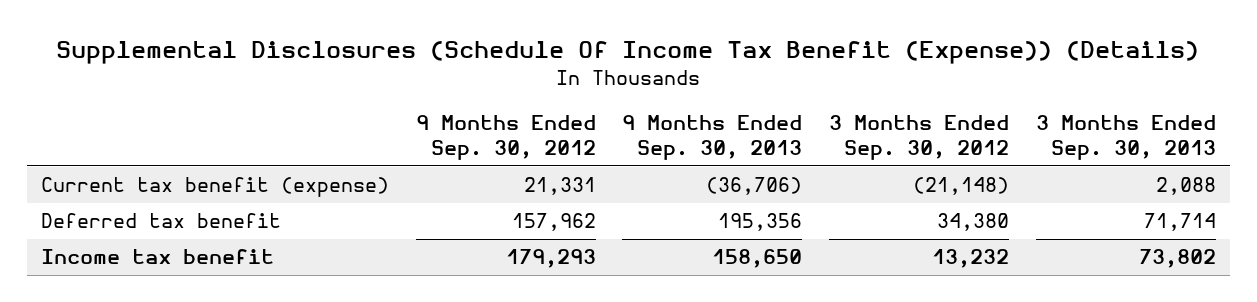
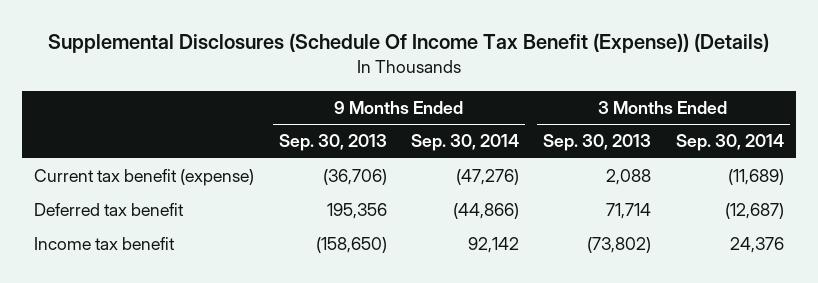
- | 9 Months Ended Sep. 30, 2012 | 9 Months Ended Sep. 30, 2013 | 3 Months Ended Sep. 30, 2012 | 3 Months Ended Sep. 30, 2013
+ | 9 Months Ended Sep. 30, 2013 | 9 Months Ended Sep. 30, 2014 | 3 Months Ended Sep. 30, 2013 | 3 Months Ended Sep. 30, 2014
- Income tax benefit | 179,293 | 158,650 | 13,232 | 73,802
+ Income tax benefit | (158,650) | 92,142 | (73,802) | 24,376

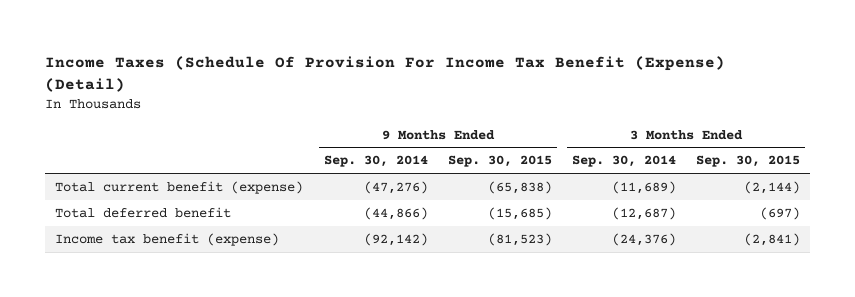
- Supplemental Disclosures (Schedule Of Income Tax Benefit (Expense)) (Details)
+ Income Taxes (Schedule Of Provision For Income Tax Benefit (Expense) (Detail)
- | 9 Months Ended Sep. 30, 2013 | 9 Months Ended Sep. 30, 2014 | 3 Months Ended Sep. 30, 2013 | 3 Months Ended Sep. 30, 2014
+ | 9 Months Ended Sep. 30, 2014 | 9 Months Ended Sep. 30, 2015 | 3 Months Ended Sep. 30, 2014 | 3 Months Ended Sep. 30, 2015
- Current tax benefit (expense) | (36,706) | (47,276) | 2,088 | (11,689)
- Deferred tax benefit | 195,356 | (44,866) | 71,714 | (12,687)
- Income tax benefit | (158,650) | 92,142 | (73,802) | 24,376
+ Total current benefit (expense) | (47,276) | (65,838) | (11,689) | (2,144)
+ Total deferred benefit | (44,866) | (15,685) | (12,687) | (697)
+ Income tax benefit (expense) | (92,142) | (81,523) | (24,376) | (2,841)

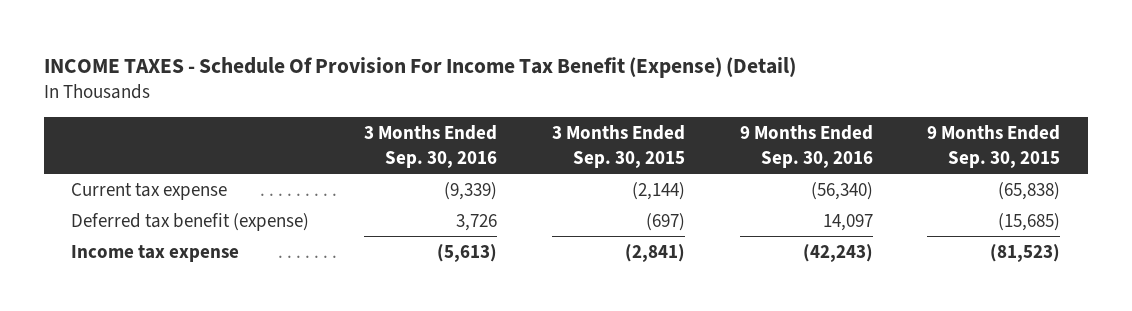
- Income Taxes (Schedule Of Provision For Income Tax Benefit (Expense) (Detail)
+ INCOME TAXES - Schedule Of Provision For Income Tax Benefit (Expense) (Detail)
- | 9 Months Ended Sep. 30, 2014 | 9 Months Ended Sep. 30, 2015 | 3 Months Ended Sep. 30, 2014 | 3 Months Ended Sep. 30, 2015
+ | 3 Months Ended Sep. 30, 2016 | 3 Months Ended Sep. 30, 2015 | 9 Months Ended Sep. 30, 2016 | 9 Months Ended Sep. 30, 2015
- Total current benefit (expense) | (47,276) | (65,838) | (11,689) | (2,144)
- Total deferred benefit | (44,866) | (15,685) | (12,687) | (697)
- Income tax benefit (expense) | (92,142) | (81,523) | (24,376) | (2,841)
+ Current tax expense | (9,339) | (2,144) | (56,340) | (65,838)
+ Deferred tax benefit (expense) | 3,726 | (697) | 14,097 | (15,685)
+ Income tax expense | (5,613) | (2,841) | (42,243) | (81,523)

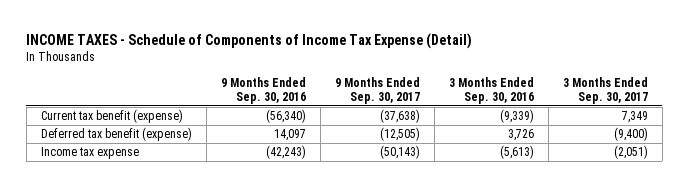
- INCOME TAXES - Schedule Of Provision For Income Tax Benefit (Expense) (Detail)
+ INCOME TAXES - Schedule of Components of Income Tax Expense (Detail)
- | 3 Months Ended Sep. 30, 2016 | 3 Months Ended Sep. 30, 2015 | 9 Months Ended Sep. 30, 2016 | 9 Months Ended Sep. 30, 2015
+ | 9 Months Ended Sep. 30, 2016 | 9 Months Ended Sep. 30, 2017 | 3 Months Ended Sep. 30, 2016 | 3 Months Ended Sep. 30, 2017
- Current tax expense | (9,339) | (2,144) | (56,340) | (65,838)
+ Current tax benefit (expense) | (56,340) | (37,638) | (9,339) | 7,349

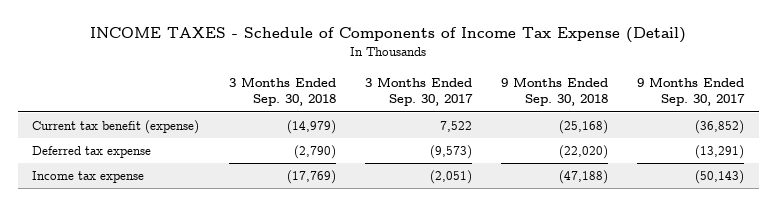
- | 9 Months Ended Sep. 30, 2016 | 9 Months Ended Sep. 30, 2017 | 3 Months Ended Sep. 30, 2016 | 3 Months Ended Sep. 30, 2017
+ | 3 Months Ended Sep. 30, 2018 | 3 Months Ended Sep. 30, 2017 | 9 Months Ended Sep. 30, 2018 | 9 Months Ended Sep. 30, 2017
- Current tax benefit (expense) | (56,340) | (37,638) | (9,339) | 7,349
- Deferred tax benefit (expense) | 14,097 | (12,505) | 3,726 | (9,400)
+ Current tax benefit (expense) | (14,979) | 7,522 | (25,168) | (36,852)
+ Deferred tax expense | (2,790) | (9,573) | (22,020) | (13,291)

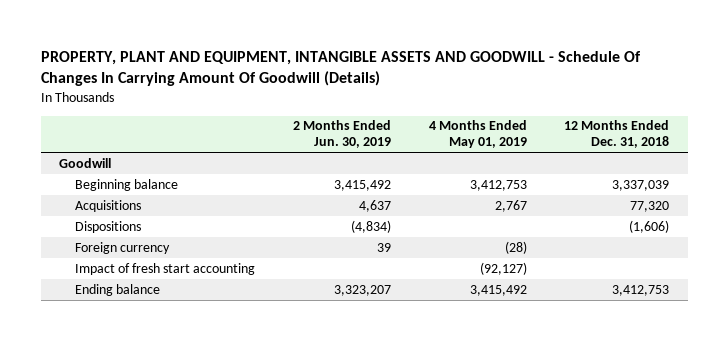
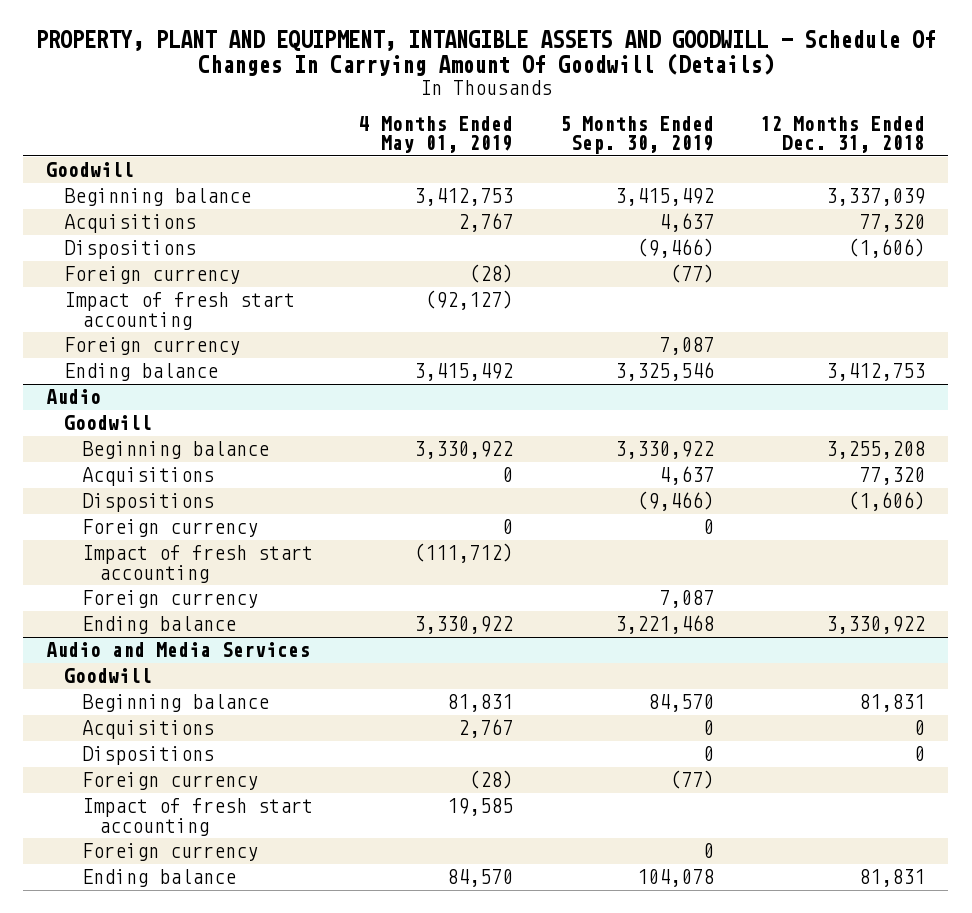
- | 2 Months Ended Jun. 30, 2019 | 4 Months Ended May 01, 2019 | 12 Months Ended Dec. 31, 2018
+ | 4 Months Ended May 01, 2019 | 5 Months Ended Sep. 30, 2019 | 12 Months Ended Dec. 31, 2018
+ Foreign currency | | 7,087 |
+ Audio
+ Goodwill
+ Beginning balance | 3,330,922 | 3,330,922 | 3,255,208
+ Acquisitions | 0 | 4,637 | 77,320
+ Dispositions | | (9,466) | (1,606)
+ Foreign currency | 0 | 0 |
+ Impact of fresh start accounting | (111,712) | |
+ Foreign currency | | 7,087 |
+ Ending balance | 3,330,922 | 3,221,468 | 3,330,922
+ Audio and Media Services
+ Goodwill
+ Beginning balance | 81,831 | 84,570 | 81,831
+ Acquisitions | 2,767 | 0 | 0
+ Dispositions | | 0 | 0
+ Foreign currency | (28) | (77) |
+ Impact of fresh start accounting | 19,585 | |
+ Foreign currency | | 0 |
+ Ending balance | 84,570 | 104,078 | 81,831

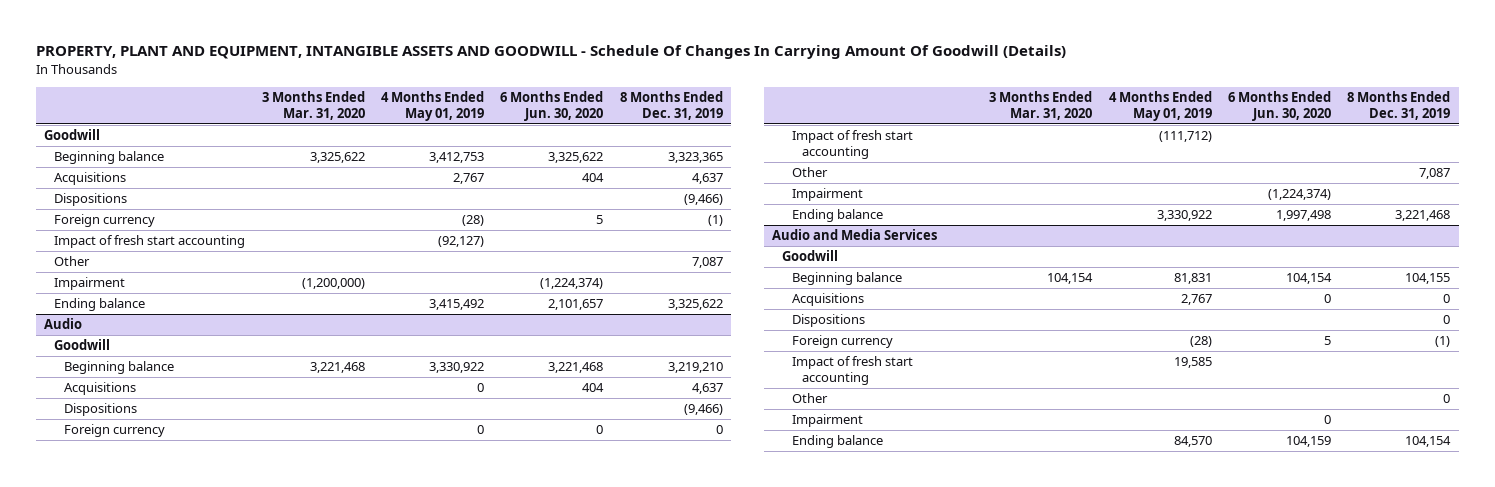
- | 4 Months Ended May 01, 2019 | 5 Months Ended Sep. 30, 2019 | 12 Months Ended Dec. 31, 2018
+ | 3 Months Ended Mar. 31, 2020 | 4 Months Ended May 01, 2019 | 6 Months Ended Jun. 30, 2020 | 8 Months Ended Dec. 31, 2019
- Foreign currency | | 7,087 |
+ Other | | | | 7,087
+ Impairment | (1,200,000) | | (1,224,374) |
@ Audio
- Foreign currency | | 7,087 |
+ Other | | | | 7,087
+ Impairment | | | (1,224,374) |
@ Audio and Media Services
- Foreign currency | | 0 |
+ Other | | | | 0
+ Impairment | | | 0 |

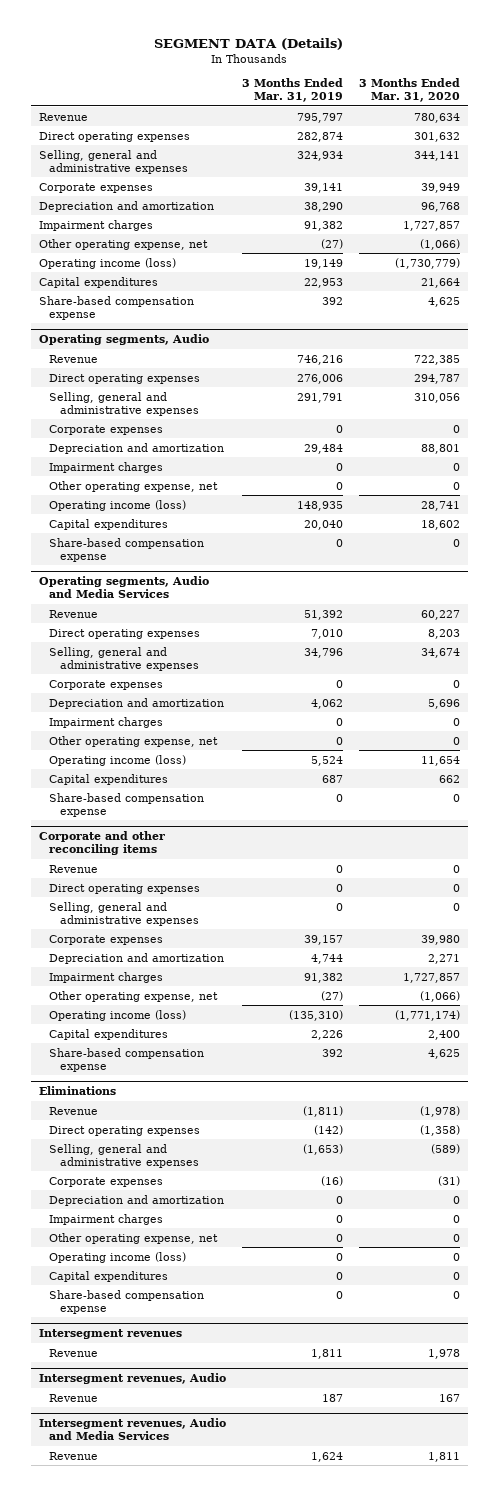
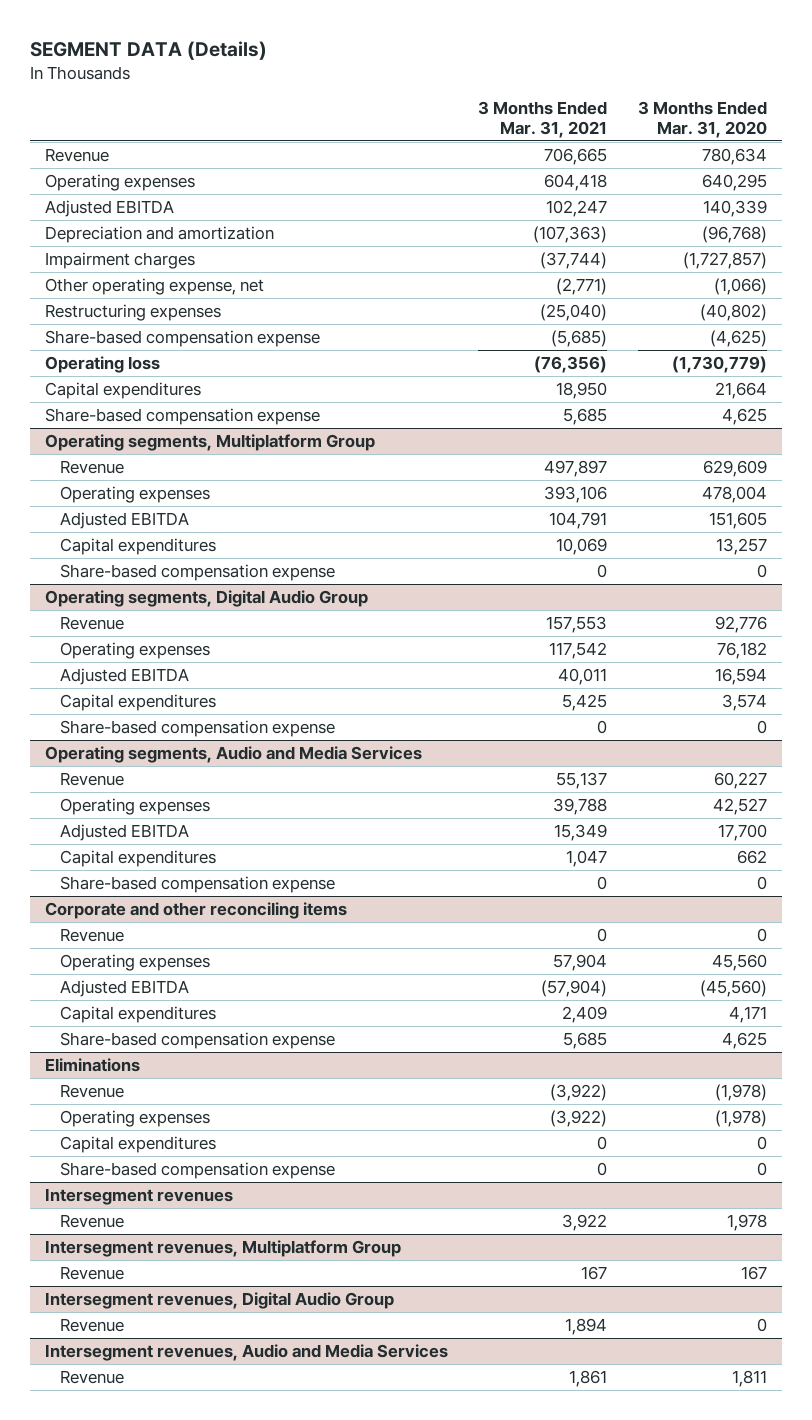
- | 3 Months Ended Mar. 31, 2019 | 3 Months Ended Mar. 31, 2020
+ | 3 Months Ended Mar. 31, 2021 | 3 Months Ended Mar. 31, 2020
- Direct operating expenses | 282,874 | 301,632
- Selling, general and administrative expenses | 324,934 | 344,141
- Corporate expenses | 39,141 | 39,949
- Depreciation and amortization | 38,290 | 96,768
- Impairment charges | 91,382 | 1,727,857
+ Operating expenses | 604,418 | 640,295
+ Adjusted EBITDA | 102,247 | 140,339
+ Depreciation and amortization | (107,363) | (96,768)
+ Impairment charges | (37,744) | (1,727,857)
- Operating income (loss) | 19,149 | (1,730,779)
+ Restructuring expenses | (25,040) | (40,802)
+ Share-based compensation expense | (5,685) | (4,625)
+ Operating loss | (76,356) | (1,730,779)
- Operating segments, Audio
- Revenue | 746,216 | 722,385
- Direct operating expenses | 276,006 | 294,787
- Selling, general and administrative expenses | 291,791 | 310,056
- Corporate expenses | 0 | 0
- Depreciation and amortization | 29,484 | 88,801
- Impairment charges | 0 | 0
- Other operating expense, net | 0 | 0
- Operating income (loss) | 148,935 | 28,741
- Capital expenditures | 20,040 | 18,602
+ Operating segments, Multiplatform Group
+ Revenue | 497,897 | 629,609
+ Operating expenses | 393,106 | 478,004
+ Adjusted EBITDA | 104,791 | 151,605
+ Capital expenditures | 10,069 | 13,257
+ Operating segments, Digital Audio Group
+ Revenue | 157,553 | 92,776
+ Operating expenses | 117,542 | 76,182
+ Adjusted EBITDA | 40,011 | 16,594
+ Capital expenditures | 5,425 | 3,574
+ Share-based compensation expense | 0 | 0
@ Operating segments, Audio and Media Services
- Direct operating expenses | 7,010 | 8,203
- Selling, general and administrative expenses | 34,796 | 34,674
- Corporate expenses | 0 | 0
- Depreciation and amortization | 4,062 | 5,696
- Impairment charges | 0 | 0
- Other operating expense, net | 0 | 0
- Operating income (loss) | 5,524 | 11,654
+ Operating expenses | 39,788 | 42,527
+ Adjusted EBITDA | 15,349 | 17,700
@ Corporate and other reconciling items
- Direct operating expenses | 0 | 0
- Selling, general and administrative expenses | 0 | 0
- Corporate expenses | 39,157 | 39,980
- Depreciation and amortization | 4,744 | 2,271
- Impairment charges | 91,382 | 1,727,857
- Other operating expense, net | (27) | (1,066)
- Operating income (loss) | (135,310) | (1,771,174)
- Capital expenditures | 2,226 | 2,400
+ Operating expenses | 57,904 | 45,560
+ Adjusted EBITDA | (57,904) | (45,560)
+ Capital expenditures | 2,409 | 4,171
@ Eliminations
- Direct operating expenses | (142) | (1,358)
- Selling, general and administrative expenses | (1,653) | (589)
- Corporate expenses | (16) | (31)
- Depreciation and amortization | 0 | 0
- Impairment charges | 0 | 0
- Other operating expense, net | 0 | 0
- Operating income (loss) | 0 | 0
+ Operating expenses | (3,922) | (1,978)
- Intersegment revenues, Audio
+ Intersegment revenues, Multiplatform Group
+ Intersegment revenues, Digital Audio Group
+ Revenue | 1,894 | 0

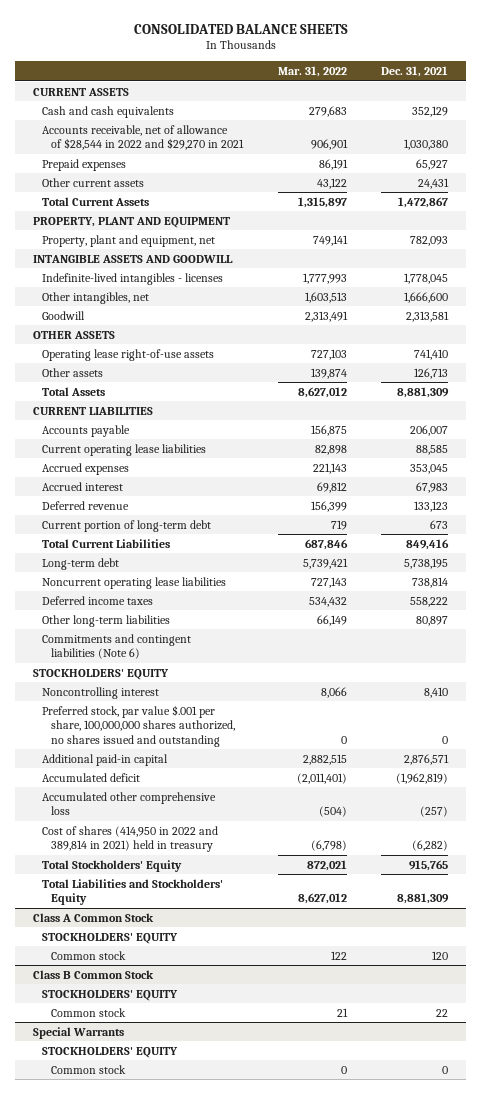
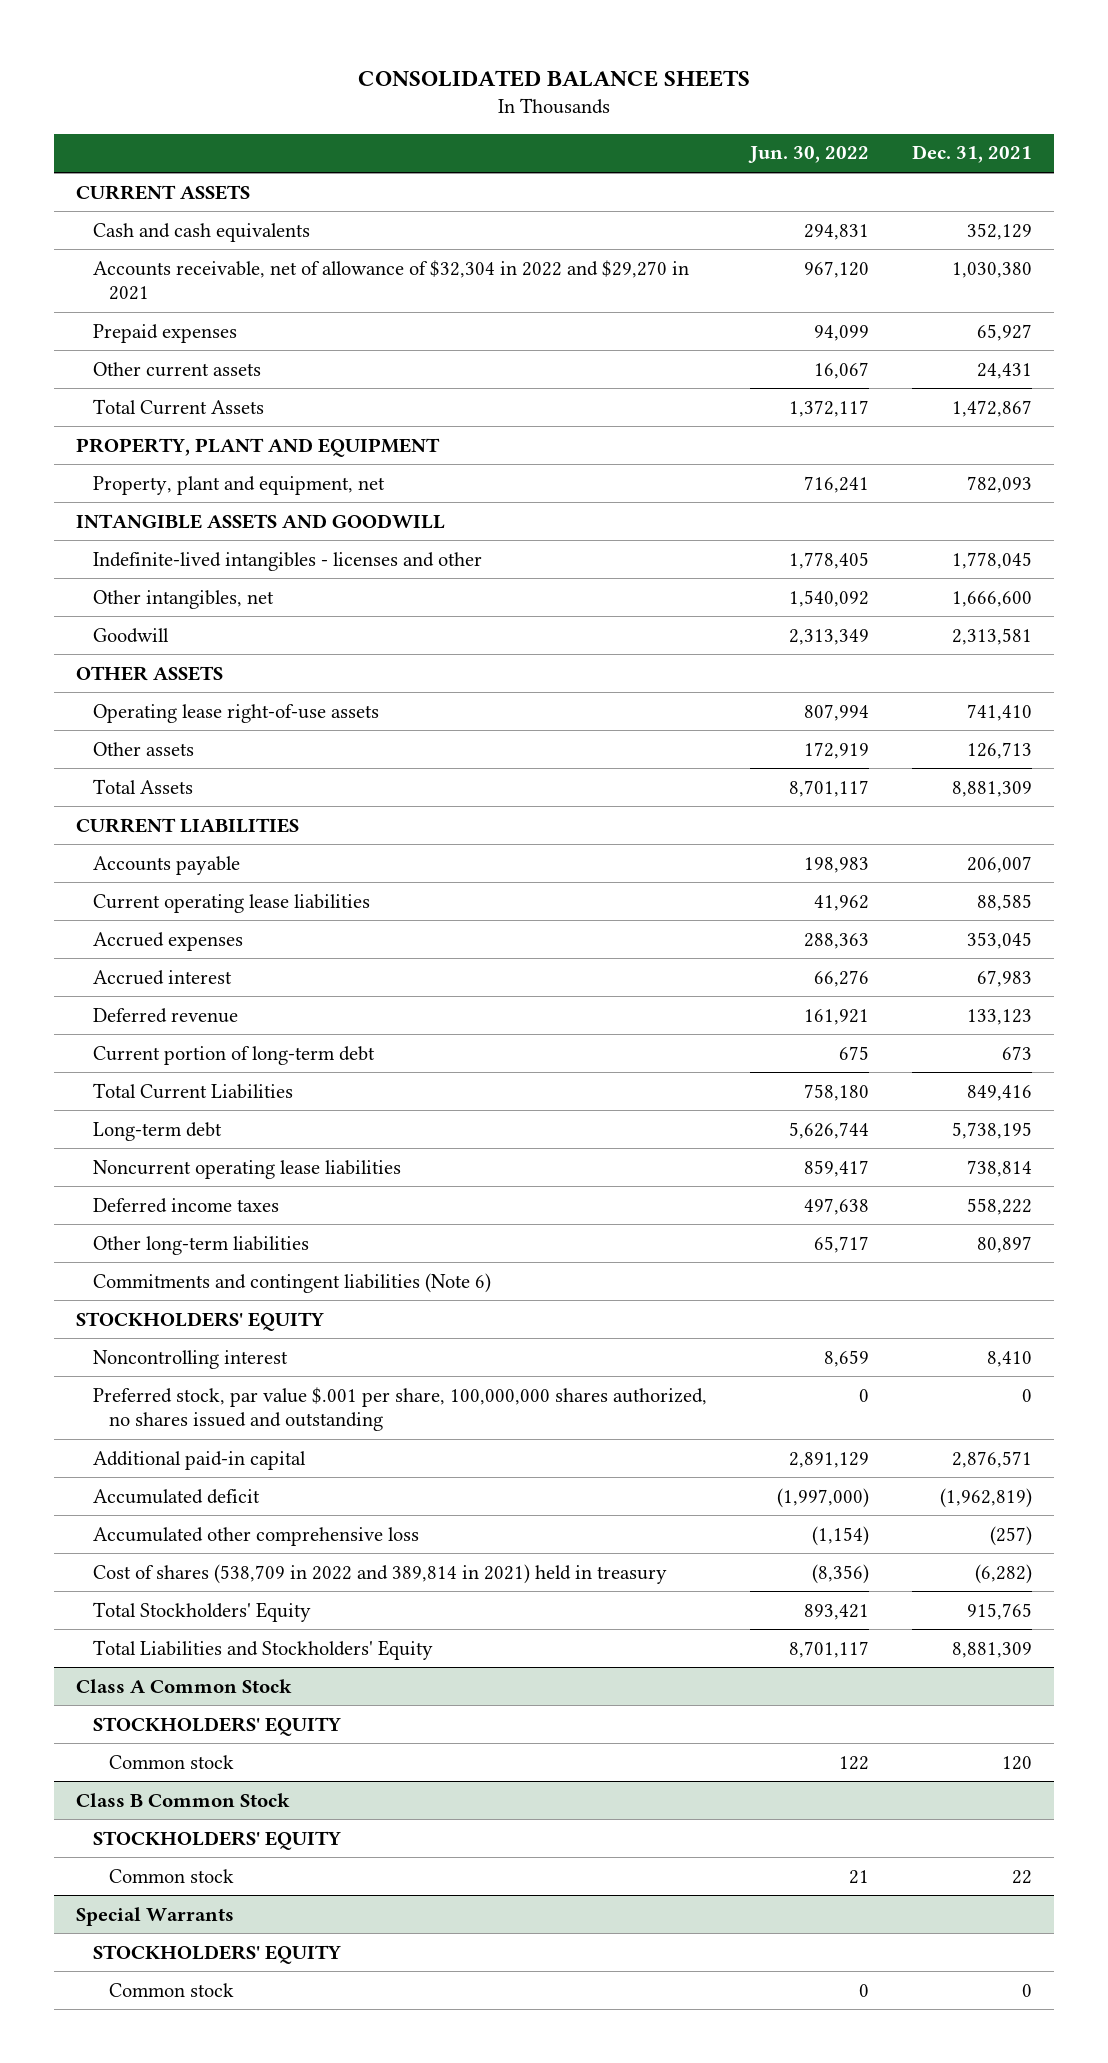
- | Mar. 31, 2022 | Dec. 31, 2021
+ | Jun. 30, 2022 | Dec. 31, 2021
- Accounts receivable, net of allowance of $28,544 in 2022 and $29,270 in 2021 | 906,901 | 1,030,380
+ Accounts receivable, net of allowance of $32,304 in 2022 and $29,270 in 2021 | 967,120 | 1,030,380
- Indefinite-lived intangibles - licenses | 1,777,993 | 1,778,045
+ Indefinite-lived intangibles - licenses and other | 1,778,405 | 1,778,045
- Cost of shares (414,950 in 2022 and 389,814 in 2021) held in treasury | (6,798) | (6,282)
+ Cost of shares (538,709 in 2022 and 389,814 in 2021) held in treasury | (8,356) | (6,282)

